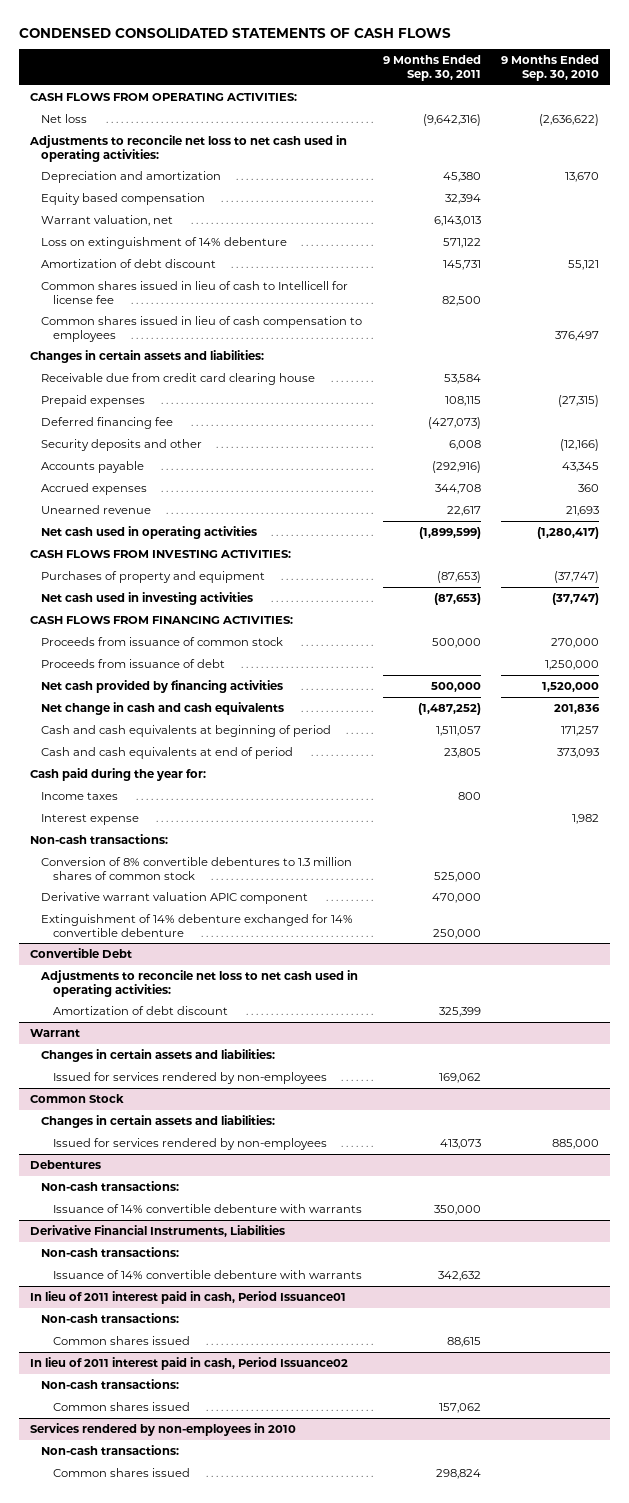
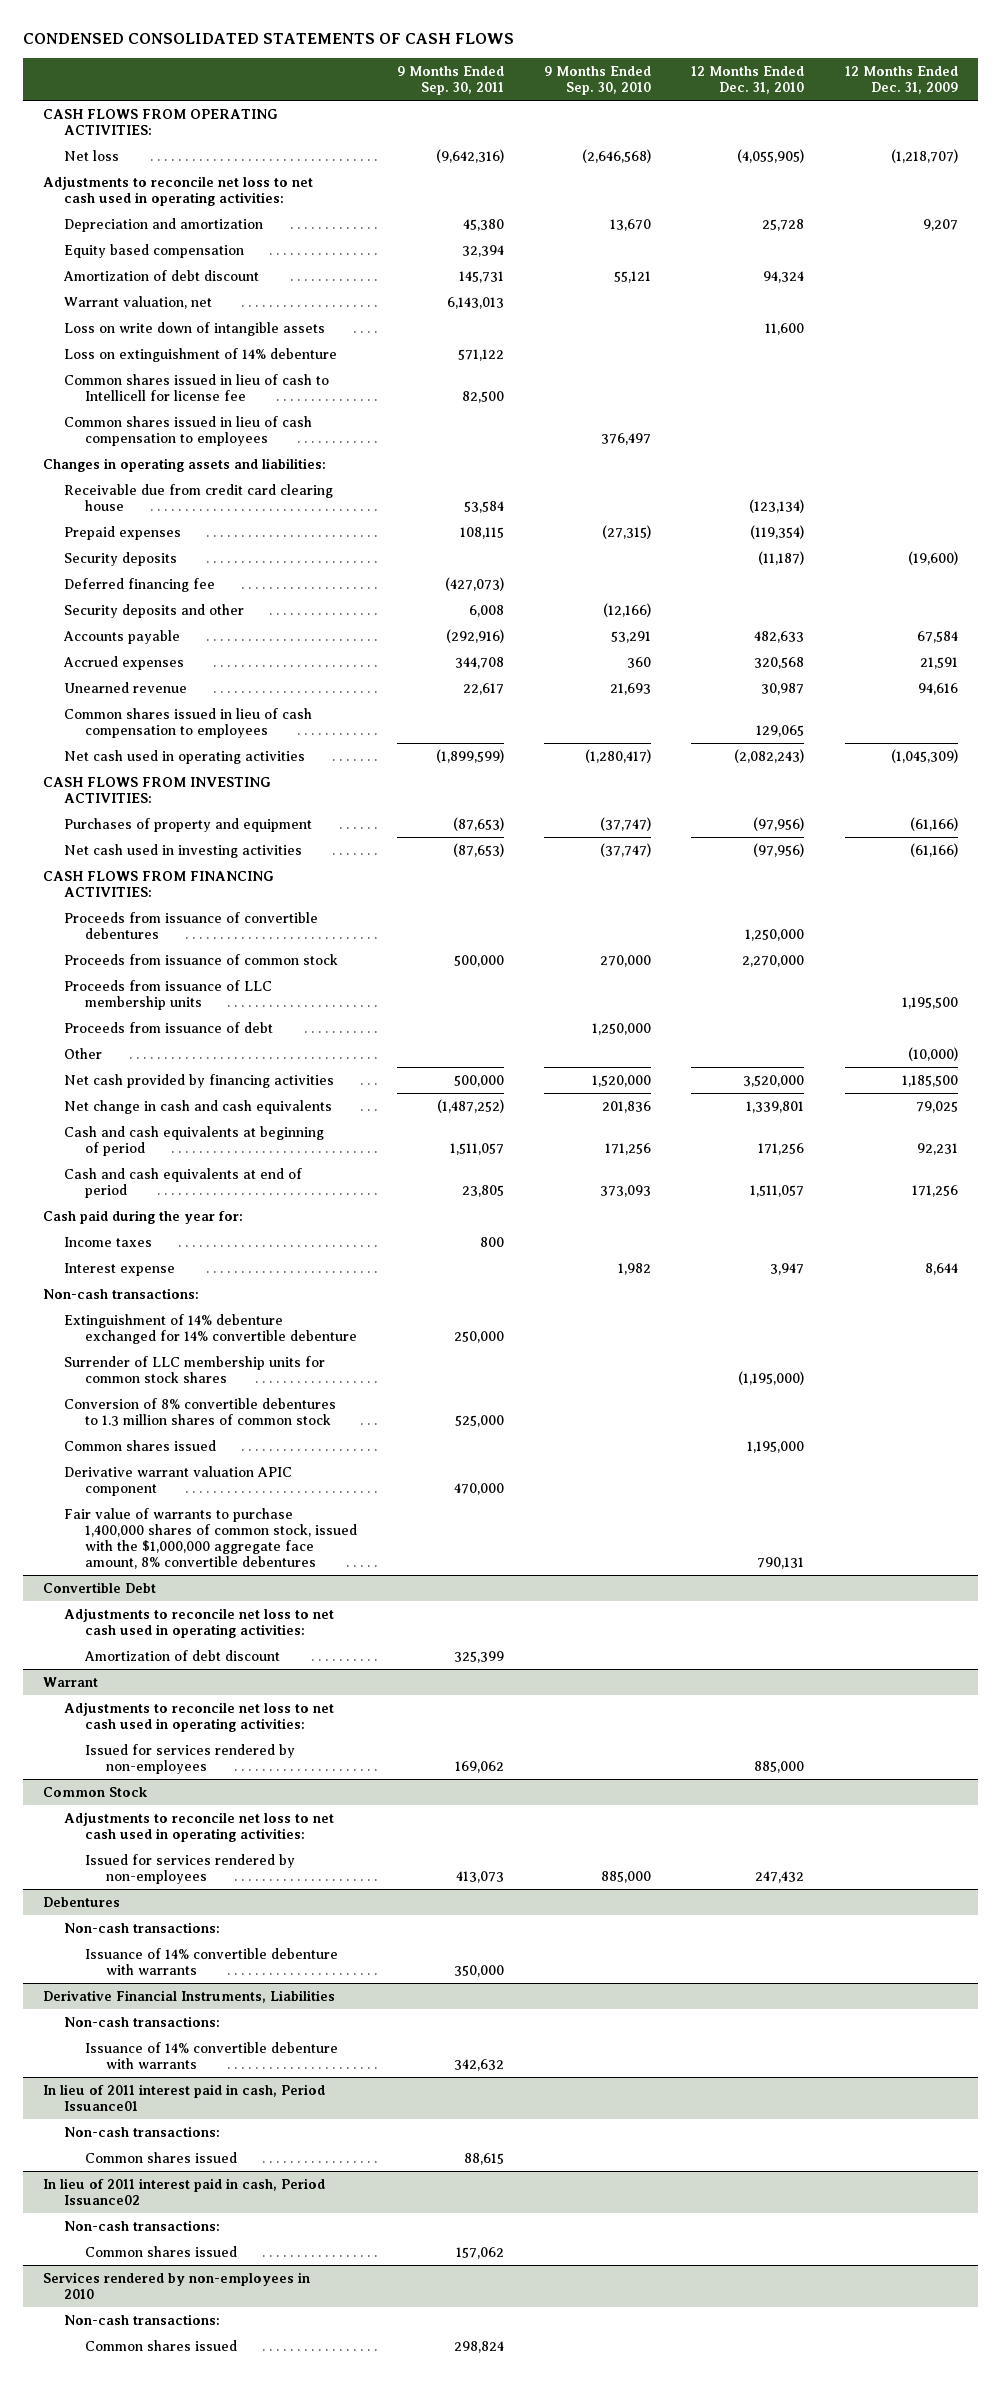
- | 9 Months Ended Sep. 30, 2011 | 9 Months Ended Sep. 30, 2010
+ | 9 Months Ended Sep. 30, 2011 | 9 Months Ended Sep. 30, 2010 | 12 Months Ended Dec. 31, 2010 | 12 Months Ended Dec. 31, 2009
- Net loss | (9,642,316) | (2,636,622)
+ Net loss | (9,642,316) | (2,646,568) | (4,055,905) | (1,218,707)
moved up: Amortization of debt discount | 145,731 | 55,121 | 94,324 |
+ Loss on write down of intangible assets | | | 11,600 |
- Changes in certain assets and liabilities:
+ Changes in operating assets and liabilities:
+ Security deposits | | | (11,187) | (19,600)
- Accounts payable | (292,916) | 43,345
+ Accounts payable | (292,916) | 53,291 | 482,633 | 67,584
+ Common shares issued in lieu of cash compensation to employees | | | 129,065 |
+ Proceeds from issuance of convertible debentures | | | 1,250,000 |
+ Proceeds from issuance of LLC membership units | | | | 1,195,500
+ Other | | | | (10,000)
- Cash and cash equivalents at beginning of period | 1,511,057 | 171,257
+ Cash and cash equivalents at beginning of period | 1,511,057 | 171,256 | 171,256 | 92,231
moved up: Extinguishment of 14% debenture exchanged for 14% convertible debenture | 250,000 | | |
+ Surrender of LLC membership units for common stock shares | | | (1,195,000) |
+ Common shares issued | | | 1,195,000 |
+ Fair value of warrants to purchase 1,400,000 shares of common stock, issued with the $1,000,000 aggregate face amount, 8% convertible debentures | | | 790,131 |
@ Warrant
- Changes in certain assets and liabilities:
+ Adjustments to reconcile net loss to net cash used in operating activities:
@ Common Stock
- Changes in certain assets and liabilities:
+ Adjustments to reconcile net loss to net cash used in operating activities:

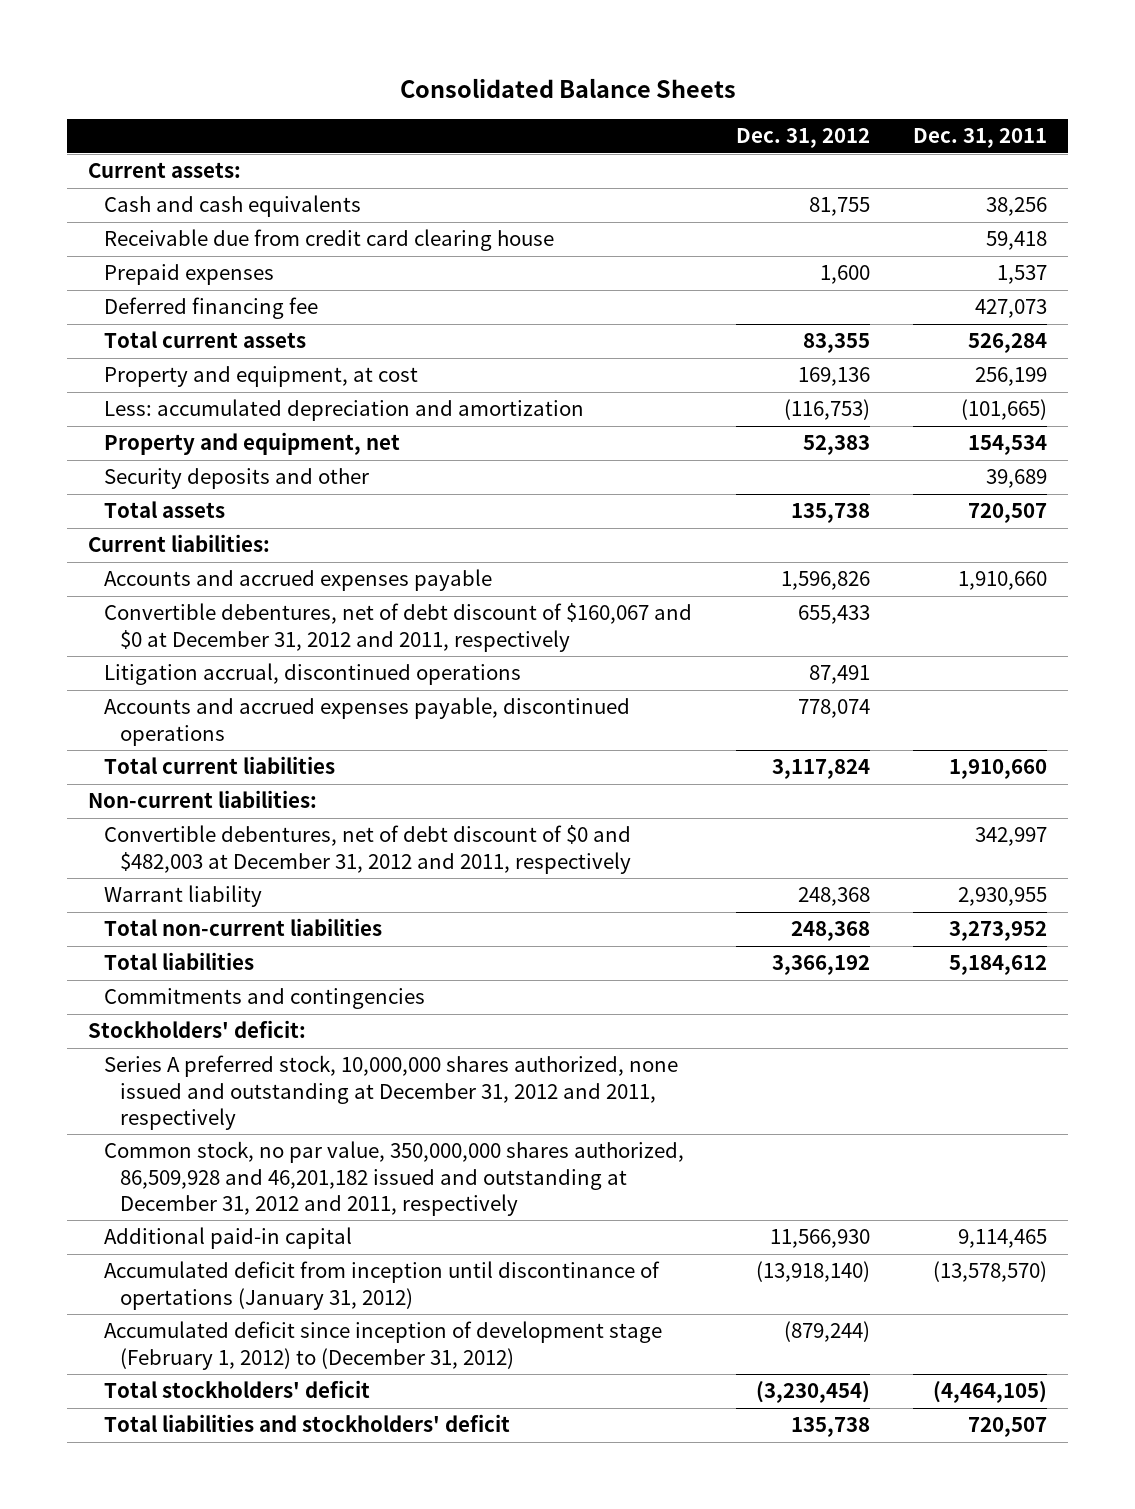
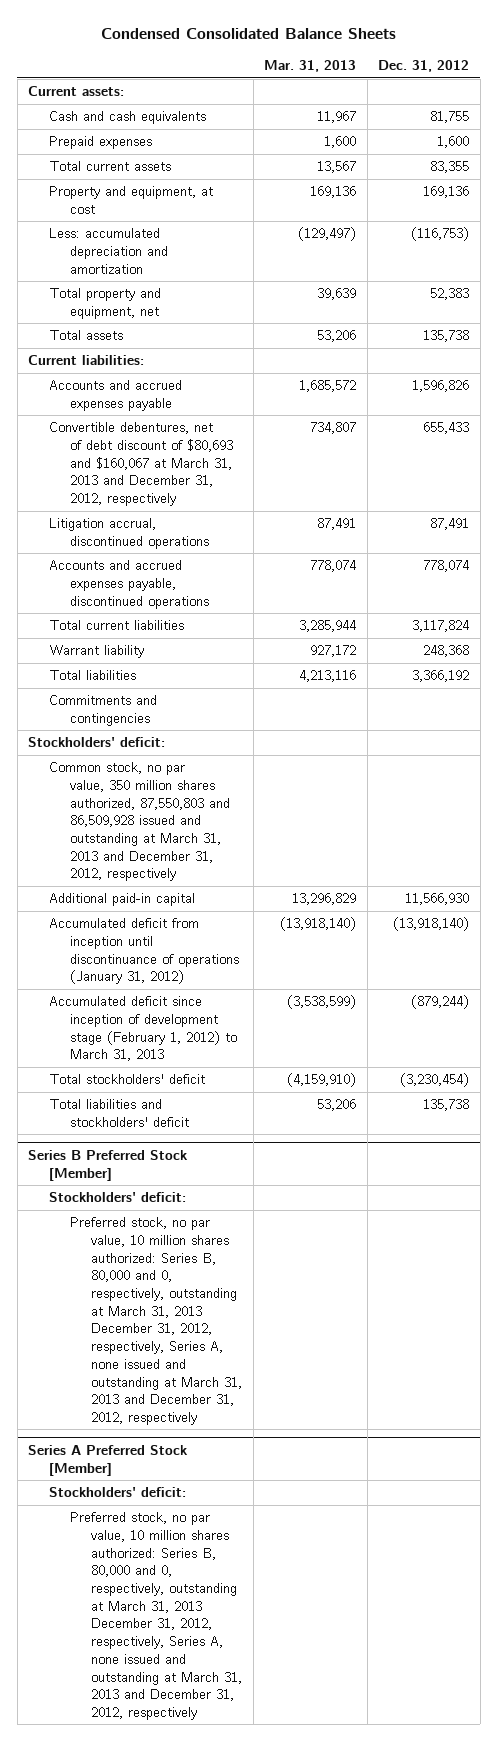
- Consolidated Balance Sheets
+ Condensed Consolidated Balance Sheets
- | Dec. 31, 2012 | Dec. 31, 2011
+ | Mar. 31, 2013 | Dec. 31, 2012
- Receivable due from credit card clearing house | | 59,418
- Deferred financing fee | | 427,073
- Property and equipment, net | 52,383 | 154,534
- Security deposits and other | | 39,689
+ Total property and equipment, net | 39,639 | 52,383
- Convertible debentures, net of debt discount of $160,067 and $0 at December 31, 2012 and 2011, respectively | 655,433 |
+ Convertible debentures, net of debt discount of $80,693 and $160,067 at March 31, 2013 and December 31, 2012, respectively | 734,807 | 655,433
- Non-current liabilities:
- Convertible debentures, net of debt discount of $0 and $482,003 at December 31, 2012 and 2011, respectively | | 342,997
- Total non-current liabilities | 248,368 | 3,273,952
- Series A preferred stock, 10,000,000 shares authorized, none issued and outstanding at December 31, 2012 and 2011, respectively
- Common stock, no par value, 350,000,000 shares authorized, 86,509,928 and 46,201,182 issued and outstanding at December 31, 2012 and 2011, respectively
+ Common stock, no par value, 350 million shares authorized, 87,550,803 and 86,509,928 issued and outstanding at March 31, 2013 and December 31, 2012, respectively
- Accumulated deficit from inception until discontinance of opertations (January 31, 2012) | (13,918,140) | (13,578,570)
- Accumulated deficit since inception of development stage (February 1, 2012) to (December 31, 2012) | (879,244) |
+ Accumulated deficit from inception until discontinuance of operations (January 31, 2012) | (13,918,140) | (13,918,140)
+ Accumulated deficit since inception of development stage (February 1, 2012) to March 31, 2013 | (3,538,599) | (879,244)
+ Series B Preferred Stock [Member]
+ Stockholders' deficit:
+ Preferred stock, no par value, 10 million shares authorized: Series B, 80,000 and 0, respectively, outstanding at March 31, 2013 December 31, 2012, respectively, Series A, none issued and outstanding at March 31, 2013 and December 31, 2012, respectively
+ Series A Preferred Stock [Member]
+ Stockholders' deficit:
+ Preferred stock, no par value, 10 million shares authorized: Series B, 80,000 and 0, respectively, outstanding at March 31, 2013 December 31, 2012, respectively, Series A, none issued and outstanding at March 31, 2013 and December 31, 2012, respectively

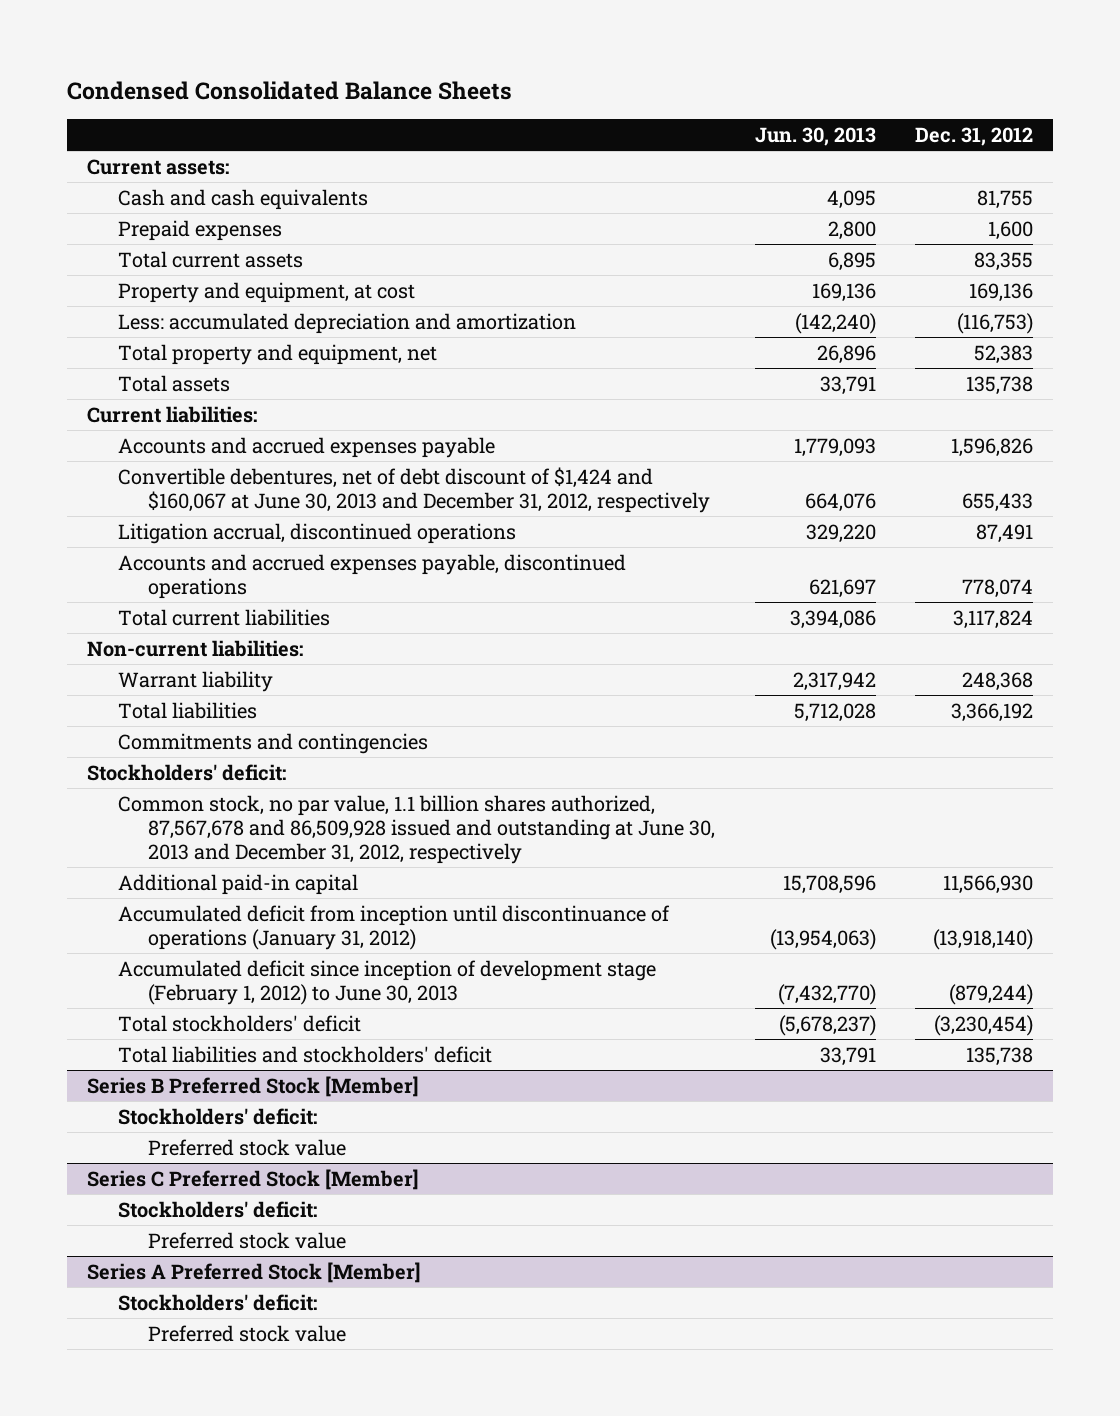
- | Mar. 31, 2013 | Dec. 31, 2012
+ | Jun. 30, 2013 | Dec. 31, 2012
- Convertible debentures, net of debt discount of $80,693 and $160,067 at March 31, 2013 and December 31, 2012, respectively | 734,807 | 655,433
+ Convertible debentures, net of debt discount of $1,424 and $160,067 at June 30, 2013 and December 31, 2012, respectively | 664,076 | 655,433
+ Non-current liabilities:
- Common stock, no par value, 350 million shares authorized, 87,550,803 and 86,509,928 issued and outstanding at March 31, 2013 and December 31, 2012, respectively
+ Common stock, no par value, 1.1 billion shares authorized, 87,567,678 and 86,509,928 issued and outstanding at June 30, 2013 and December 31, 2012, respectively
- Accumulated deficit since inception of development stage (February 1, 2012) to March 31, 2013 | (3,538,599) | (879,244)
+ Accumulated deficit since inception of development stage (February 1, 2012) to June 30, 2013 | (7,432,770) | (879,244)
@ Series B Preferred Stock [Member]
- Preferred stock, no par value, 10 million shares authorized: Series B, 80,000 and 0, respectively, outstanding at March 31, 2013 December 31, 2012, respectively, Series A, none issued and outstanding at March 31, 2013 and December 31, 2012, respectively
+ Preferred stock value
+ Series C Preferred Stock [Member]
+ Stockholders' deficit:
+ Preferred stock value
@ Series A Preferred Stock [Member]
- Preferred stock, no par value, 10 million shares authorized: Series B, 80,000 and 0, respectively, outstanding at March 31, 2013 December 31, 2012, respectively, Series A, none issued and outstanding at March 31, 2013 and December 31, 2012, respectively
+ Preferred stock value

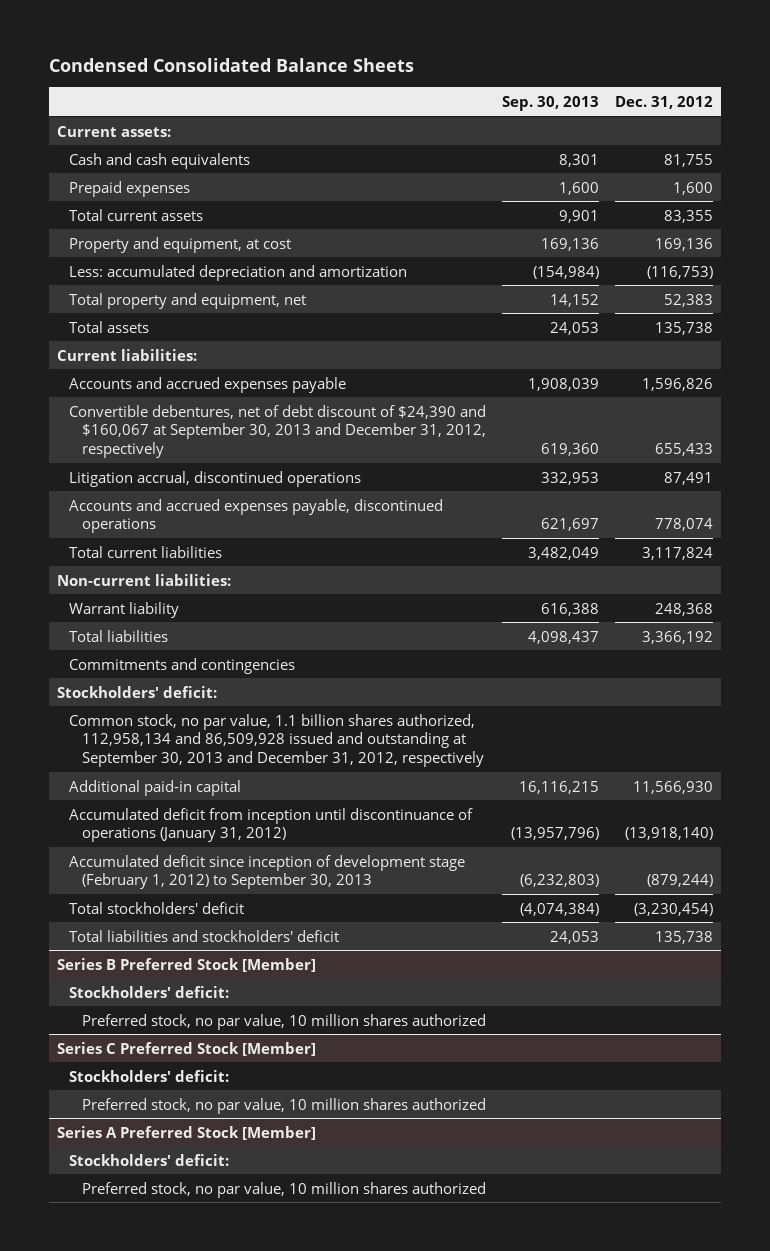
- | Jun. 30, 2013 | Dec. 31, 2012
+ | Sep. 30, 2013 | Dec. 31, 2012
- Convertible debentures, net of debt discount of $1,424 and $160,067 at June 30, 2013 and December 31, 2012, respectively | 664,076 | 655,433
+ Convertible debentures, net of debt discount of $24,390 and $160,067 at September 30, 2013 and December 31, 2012, respectively | 619,360 | 655,433
- Common stock, no par value, 1.1 billion shares authorized, 87,567,678 and 86,509,928 issued and outstanding at June 30, 2013 and December 31, 2012, respectively
+ Common stock, no par value, 1.1 billion shares authorized, 112,958,134 and 86,509,928 issued and outstanding at September 30, 2013 and December 31, 2012, respectively
- Accumulated deficit since inception of development stage (February 1, 2012) to June 30, 2013 | (7,432,770) | (879,244)
+ Accumulated deficit since inception of development stage (February 1, 2012) to September 30, 2013 | (6,232,803) | (879,244)
@ Series B Preferred Stock [Member]
- Preferred stock value
+ Preferred stock, no par value, 10 million shares authorized
@ Series C Preferred Stock [Member]
- Preferred stock value
+ Preferred stock, no par value, 10 million shares authorized
@ Series A Preferred Stock [Member]
- Preferred stock value
+ Preferred stock, no par value, 10 million shares authorized

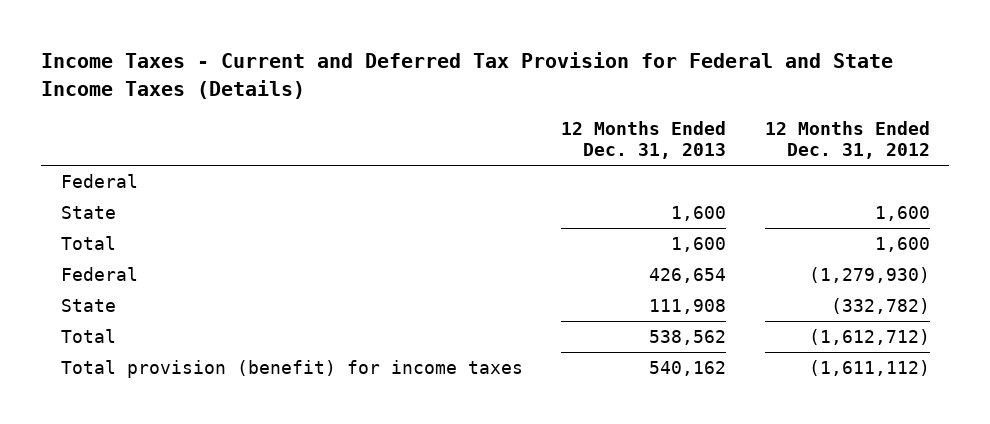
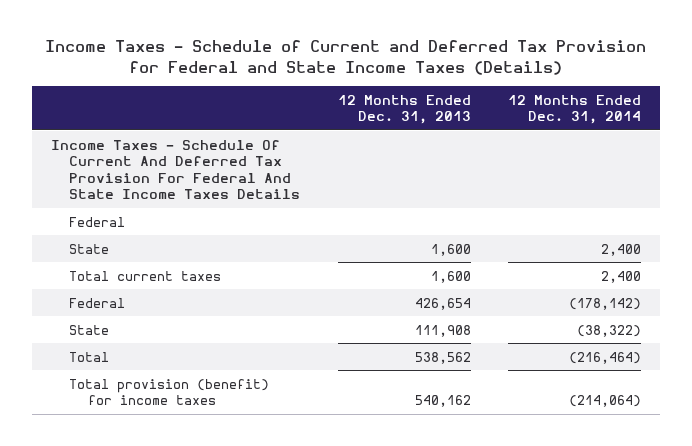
- Income Taxes - Current and Deferred Tax Provision for Federal and State Income Taxes (Details)
+ Income Taxes - Schedule of Current and Deferred Tax Provision for Federal and State Income Taxes (Details)
- | 12 Months Ended Dec. 31, 2013 | 12 Months Ended Dec. 31, 2012
+ | 12 Months Ended Dec. 31, 2013 | 12 Months Ended Dec. 31, 2014
+ Income Taxes - Schedule Of Current And Deferred Tax Provision For Federal And State Income Taxes Details
- Total | 1,600 | 1,600
+ Total current taxes | 1,600 | 2,400

